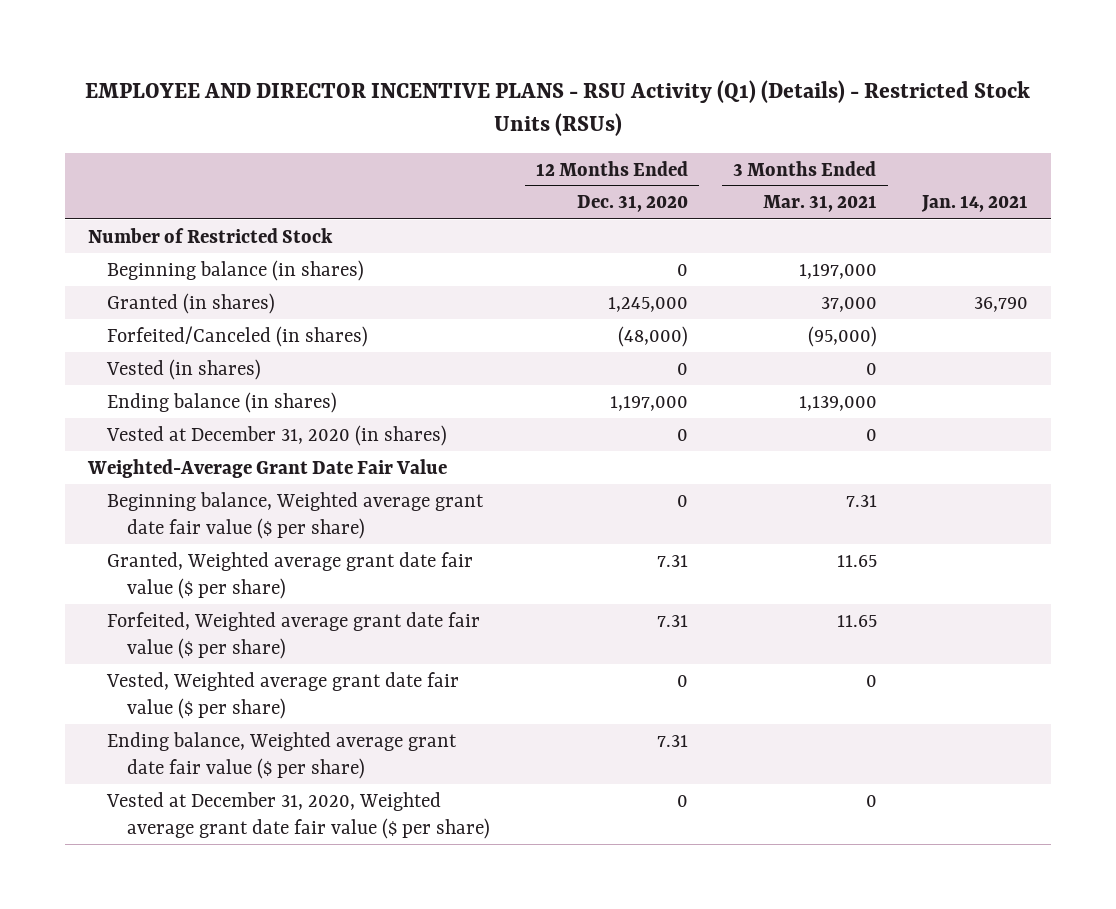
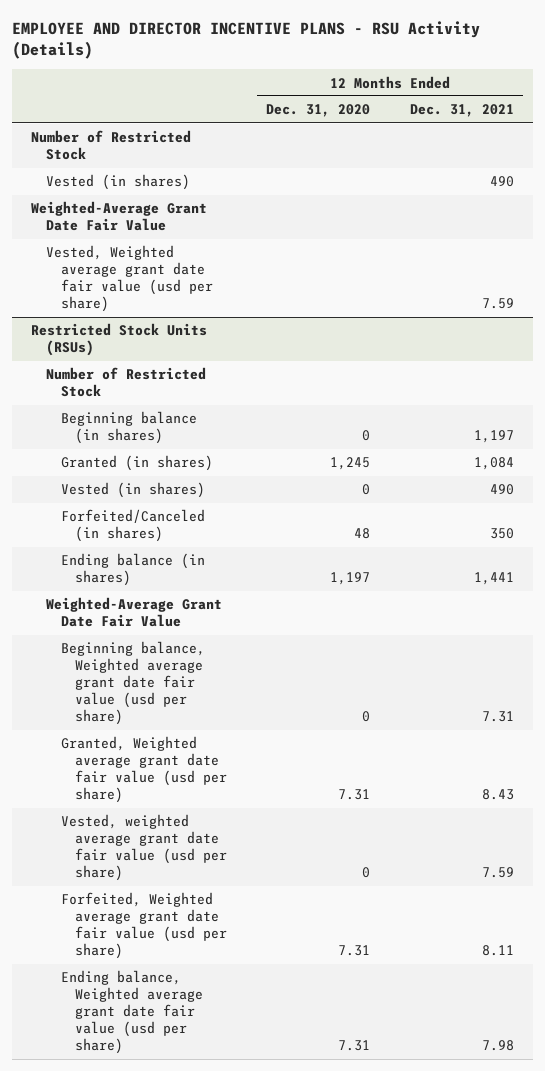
- EMPLOYEE AND DIRECTOR INCENTIVE PLANS - RSU Activity (Q1) (Details) - Restricted Stock Units (RSUs)
+ EMPLOYEE AND DIRECTOR INCENTIVE PLANS - RSU Activity (Details)
- | 12 Months Ended Dec. 31, 2020 | 3 Months Ended Mar. 31, 2021 | Jan. 14, 2021
+ | 12 Months Ended Dec. 31, 2020 | 12 Months Ended Dec. 31, 2021
+ Vested (in shares) | | 490
+ Weighted-Average Grant Date Fair Value
+ Vested, Weighted average grant date fair value (usd per share) | | 7.59
+ Restricted Stock Units (RSUs)
+ Number of Restricted Stock
- Granted (in shares) | 1,245,000 | 37,000 | 36,790
- Forfeited/Canceled (in shares) | (48,000) | (95,000) |
+ Granted (in shares) | 1,245 | 1,084
- Ending balance (in shares) | 1,197,000 | 1,139,000 |
- Vested at December 31, 2020 (in shares) | 0 | 0 |
+ Forfeited/Canceled (in shares) | 48 | 350
+ Ending balance (in shares) | 1,197 | 1,441
- Beginning balance, Weighted average grant date fair value ($ per share) | 0 | 7.31 |
- Granted, Weighted average grant date fair value ($ per share) | 7.31 | 11.65 |
- Forfeited, Weighted average grant date fair value ($ per share) | 7.31 | 11.65 |
- Vested, Weighted average grant date fair value ($ per share) | 0 | 0 |
- Ending balance, Weighted average grant date fair value ($ per share) | 7.31 | |
- Vested at December 31, 2020, Weighted average grant date fair value ($ per share) | 0 | 0 |
+ Beginning balance, Weighted average grant date fair value (usd per share) | 0 | 7.31
+ Granted, Weighted average grant date fair value (usd per share) | 7.31 | 8.43
+ Vested, weighted average grant date fair value (usd per share) | 0 | 7.59
+ Forfeited, Weighted average grant date fair value (usd per share) | 7.31 | 8.11
+ Ending balance, Weighted average grant date fair value (usd per share) | 7.31 | 7.98

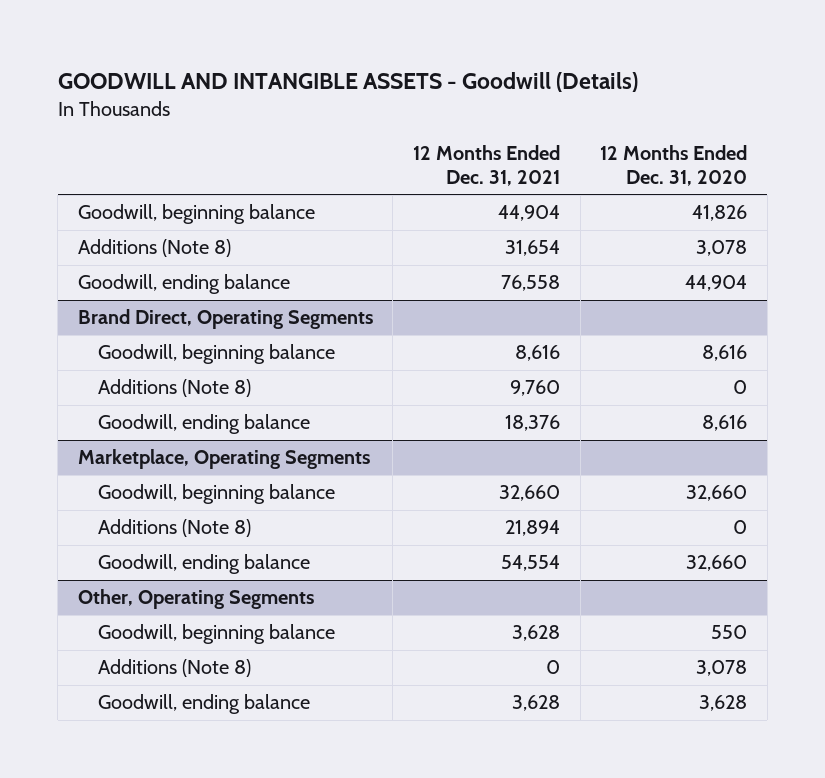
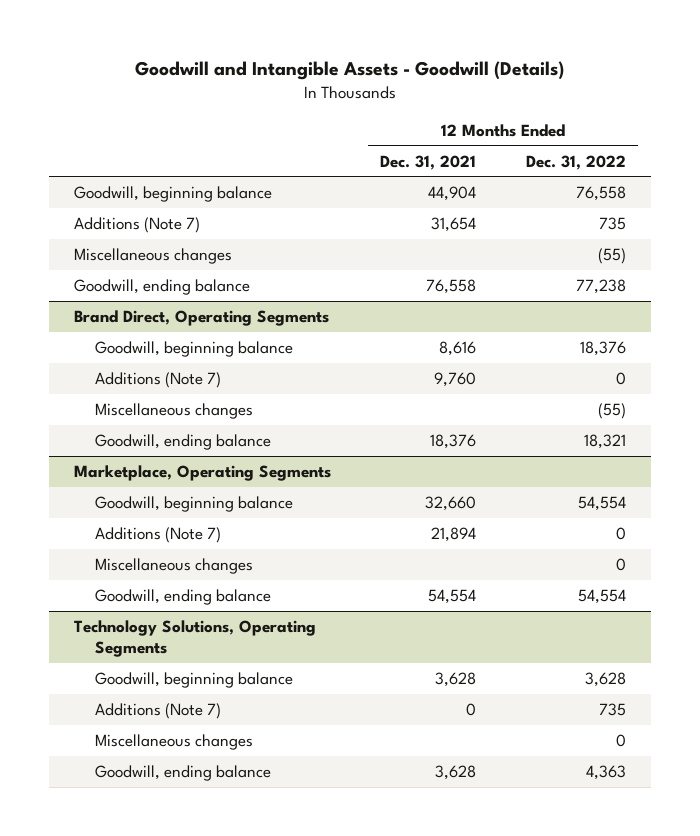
- GOODWILL AND INTANGIBLE ASSETS - Goodwill (Details)
+ Goodwill and Intangible Assets - Goodwill (Details)
- | 12 Months Ended Dec. 31, 2021 | 12 Months Ended Dec. 31, 2020
+ | 12 Months Ended Dec. 31, 2021 | 12 Months Ended Dec. 31, 2022
- Additions (Note 8) | 31,654 | 3,078
+ Additions (Note 7) | 31,654 | 735
+ Miscellaneous changes | | (55)
@ Brand Direct, Operating Segments
- Additions (Note 8) | 9,760 | 0
+ Additions (Note 7) | 9,760 | 0
+ Miscellaneous changes | | (55)
@ Marketplace, Operating Segments
- Additions (Note 8) | 21,894 | 0
+ Additions (Note 7) | 21,894 | 0
+ Miscellaneous changes | | 0
- Other, Operating Segments
+ Technology Solutions, Operating Segments
- Additions (Note 8) | 0 | 3,078
+ Additions (Note 7) | 0 | 735
+ Miscellaneous changes | | 0

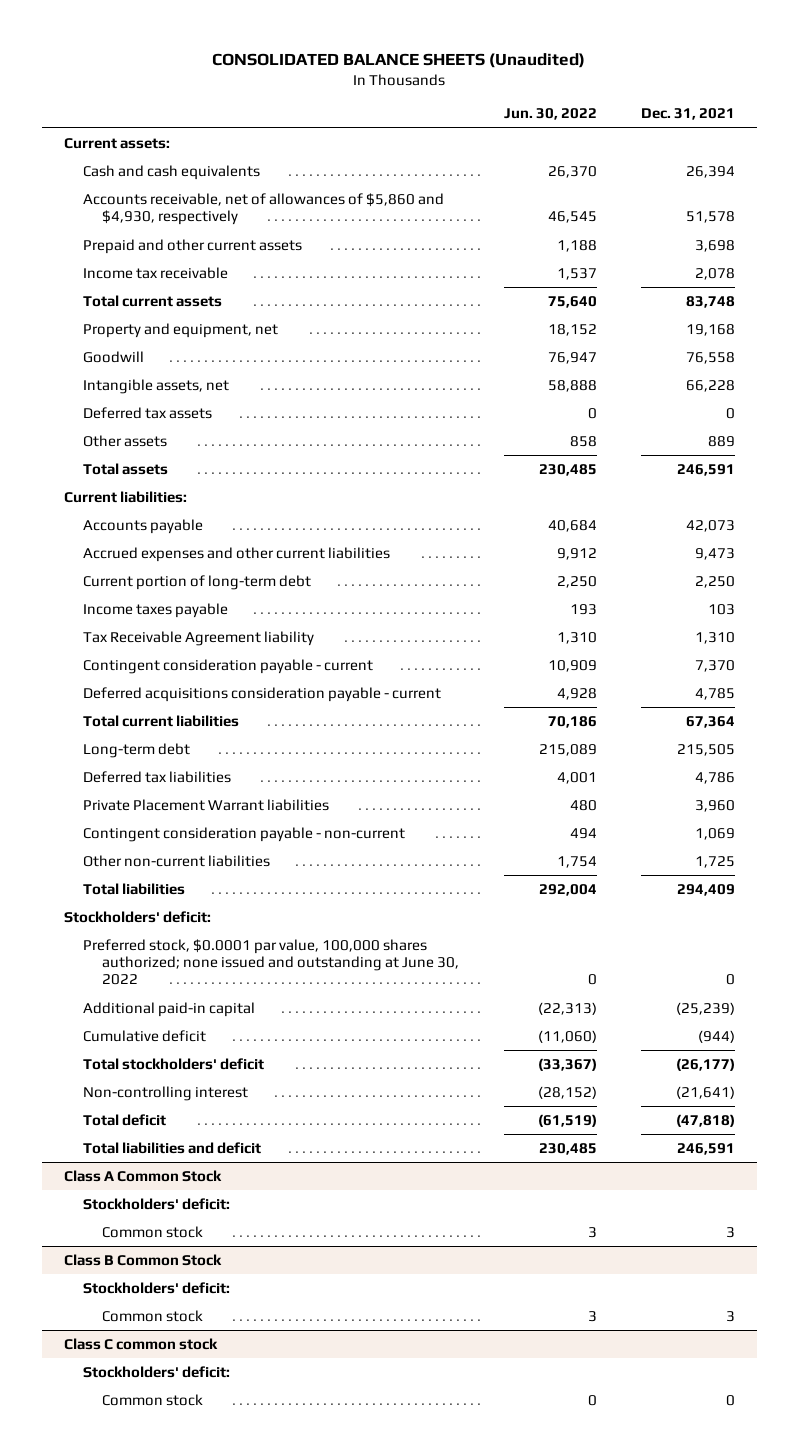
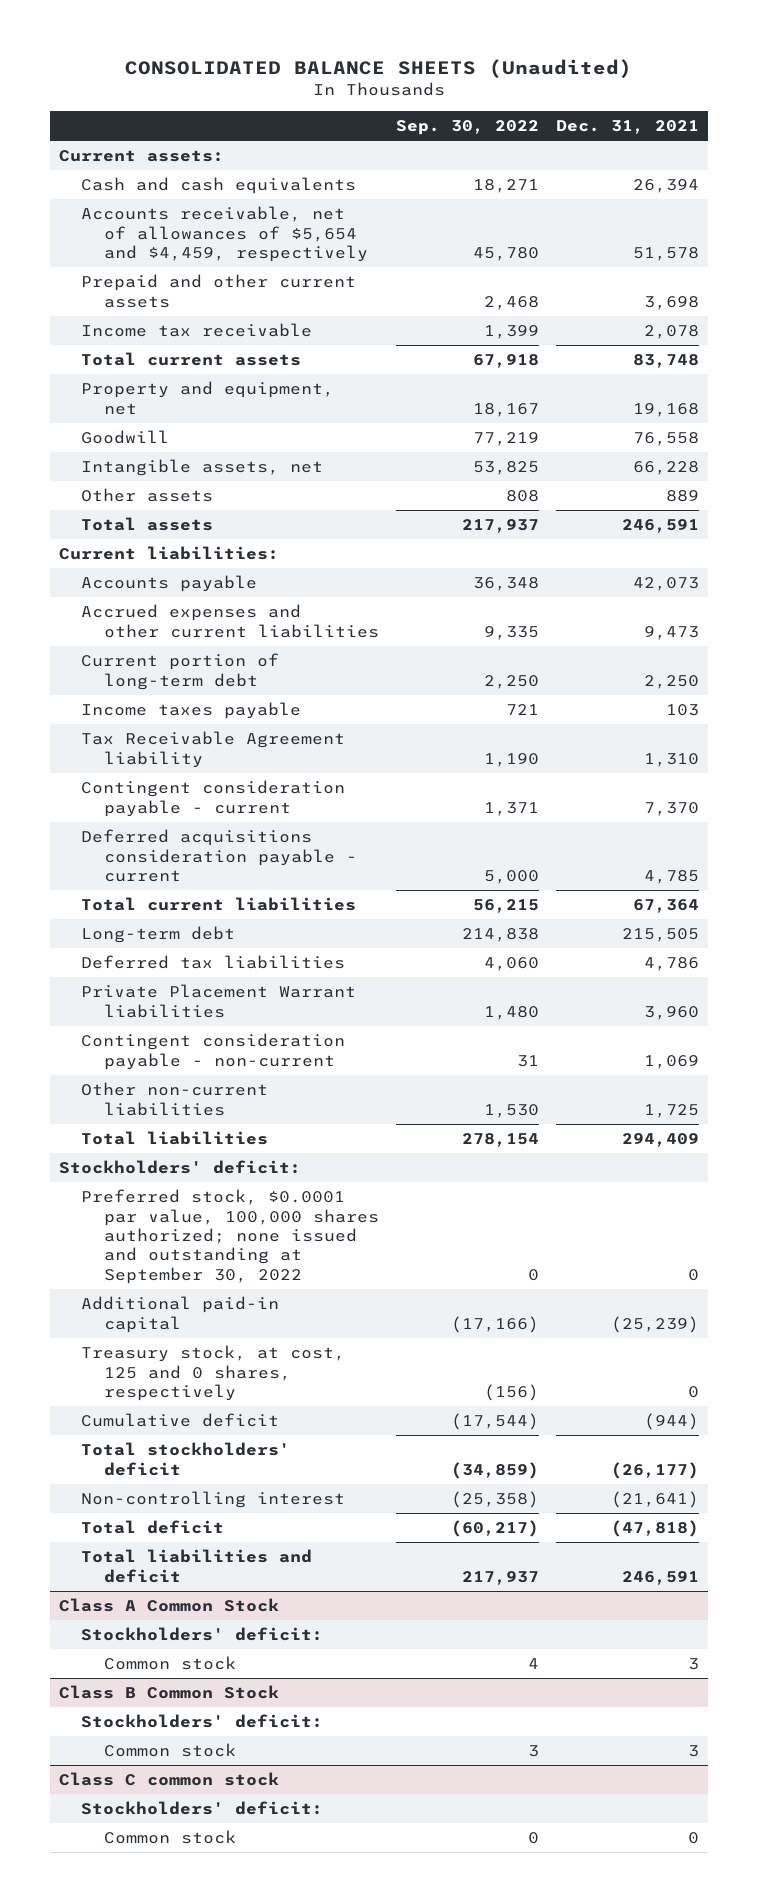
- | Jun. 30, 2022 | Dec. 31, 2021
+ | Sep. 30, 2022 | Dec. 31, 2021
- Accounts receivable, net of allowances of $5,860 and $4,930, respectively | 46,545 | 51,578
+ Accounts receivable, net of allowances of $5,654 and $4,459, respectively | 45,780 | 51,578
- Deferred tax assets | 0 | 0
- Preferred stock, $0.0001 par value, 100,000 shares authorized; none issued and outstanding at June 30, 2022 | 0 | 0
+ Preferred stock, $0.0001 par value, 100,000 shares authorized; none issued and outstanding at September 30, 2022 | 0 | 0
+ Treasury stock, at cost, 125 and 0 shares, respectively | (156) | 0

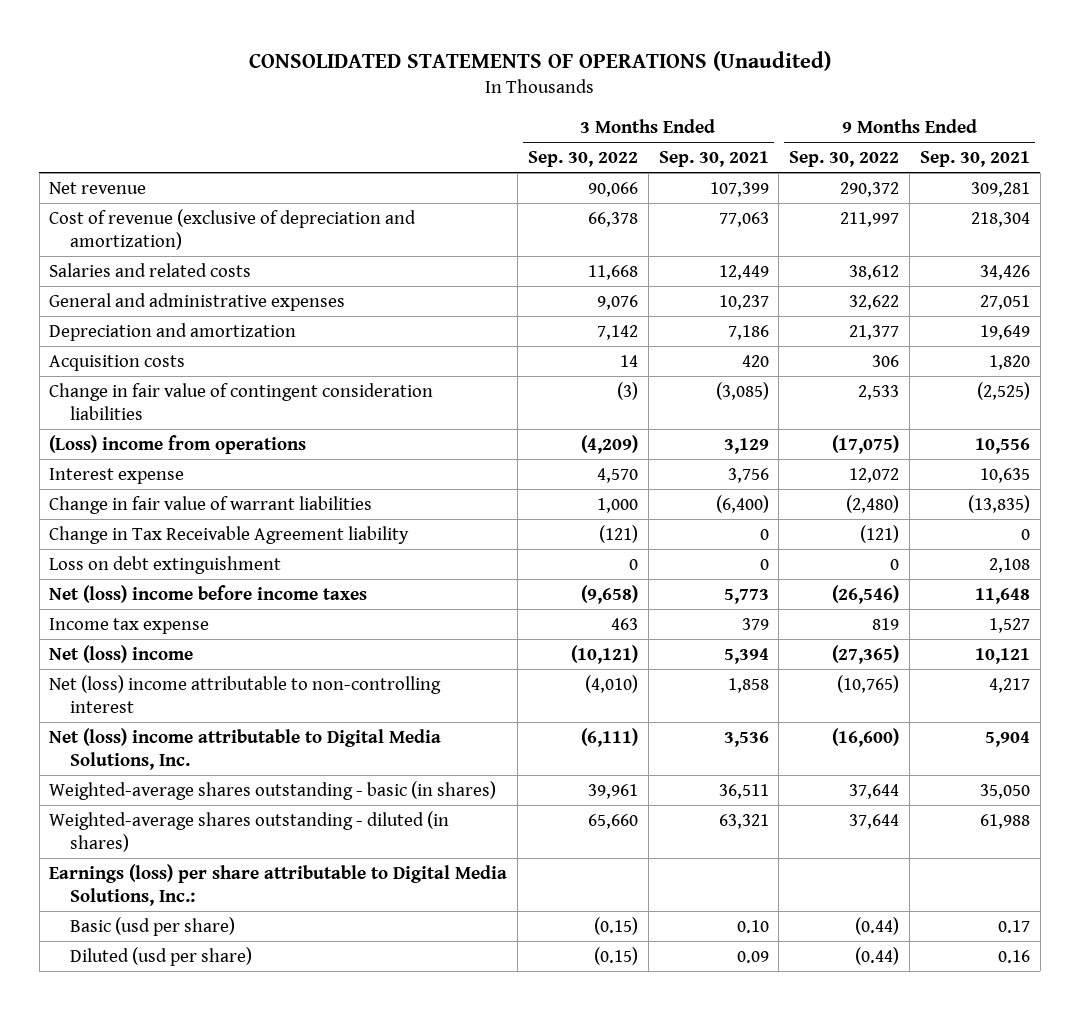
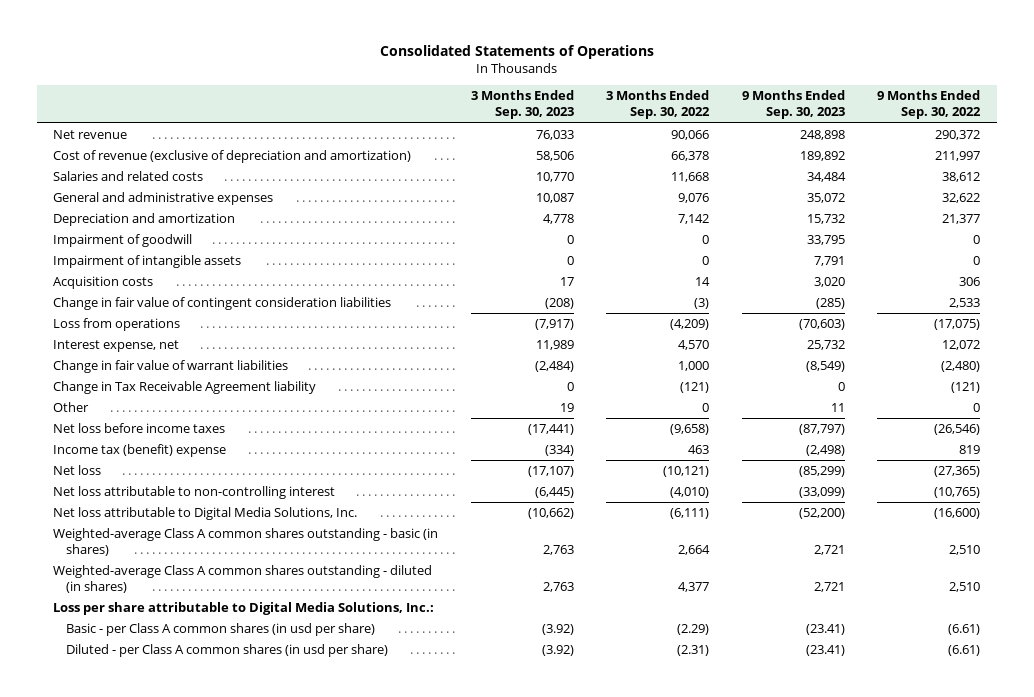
- CONSOLIDATED STATEMENTS OF OPERATIONS (Unaudited)
+ Consolidated Statements of Operations
- | 3 Months Ended Sep. 30, 2022 | 3 Months Ended Sep. 30, 2021 | 9 Months Ended Sep. 30, 2022 | 9 Months Ended Sep. 30, 2021
+ | 3 Months Ended Sep. 30, 2023 | 3 Months Ended Sep. 30, 2022 | 9 Months Ended Sep. 30, 2023 | 9 Months Ended Sep. 30, 2022
+ Impairment of goodwill | 0 | 0 | 33,795 | 0
+ Impairment of intangible assets | 0 | 0 | 7,791 | 0
- (Loss) income from operations | (4,209) | 3,129 | (17,075) | 10,556
- Interest expense | 4,570 | 3,756 | 12,072 | 10,635
+ Loss from operations | (7,917) | (4,209) | (70,603) | (17,075)
+ Interest expense, net | 11,989 | 4,570 | 25,732 | 12,072
- Loss on debt extinguishment | 0 | 0 | 0 | 2,108
- Net (loss) income before income taxes | (9,658) | 5,773 | (26,546) | 11,648
- Income tax expense | 463 | 379 | 819 | 1,527
- Net (loss) income | (10,121) | 5,394 | (27,365) | 10,121
- Net (loss) income attributable to non-controlling interest | (4,010) | 1,858 | (10,765) | 4,217
- Net (loss) income attributable to Digital Media Solutions, Inc. | (6,111) | 3,536 | (16,600) | 5,904
- Weighted-average shares outstanding - basic (in shares) | 39,961 | 36,511 | 37,644 | 35,050
- Weighted-average shares outstanding - diluted (in shares) | 65,660 | 63,321 | 37,644 | 61,988
- Earnings (loss) per share attributable to Digital Media Solutions, Inc.:
- Basic (usd per share) | (0.15) | 0.10 | (0.44) | 0.17
- Diluted (usd per share) | (0.15) | 0.09 | (0.44) | 0.16
+ Other | 19 | 0 | 11 | 0
+ Net loss before income taxes | (17,441) | (9,658) | (87,797) | (26,546)
+ Income tax (benefit) expense | (334) | 463 | (2,498) | 819
+ Net loss | (17,107) | (10,121) | (85,299) | (27,365)
+ Net loss attributable to non-controlling interest | (6,445) | (4,010) | (33,099) | (10,765)
+ Net loss attributable to Digital Media Solutions, Inc. | (10,662) | (6,111) | (52,200) | (16,600)
+ Weighted-average Class A common shares outstanding - basic (in shares) | 2,763 | 2,664 | 2,721 | 2,510
+ Weighted-average Class A common shares outstanding - diluted (in shares) | 2,763 | 4,377 | 2,721 | 2,510
+ Loss per share attributable to Digital Media Solutions, Inc.:
+ Basic - per Class A common shares (in usd per share) | (3.92) | (2.29) | (23.41) | (6.61)
+ Diluted - per Class A common shares (in usd per share) | (3.92) | (2.31) | (23.41) | (6.61)

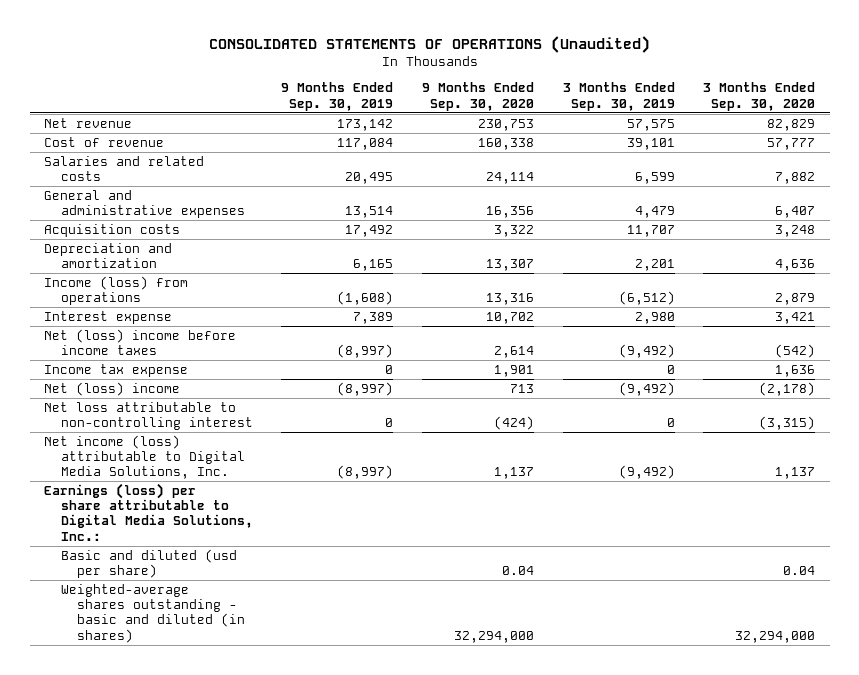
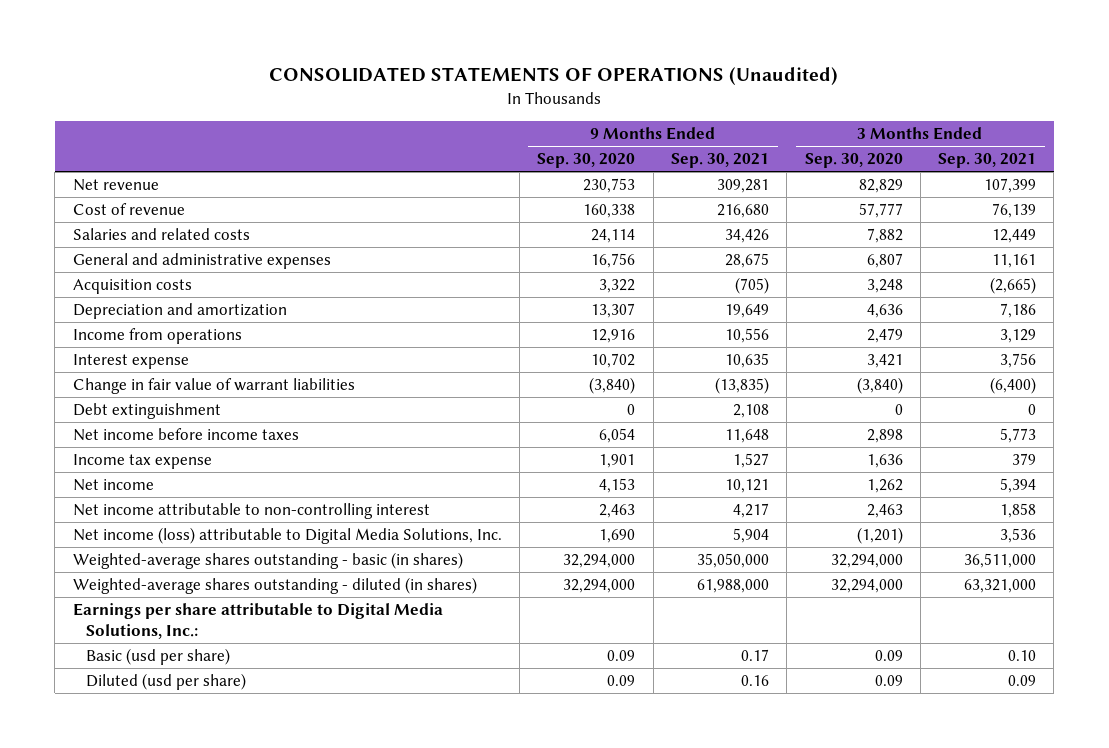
- | 9 Months Ended Sep. 30, 2019 | 9 Months Ended Sep. 30, 2020 | 3 Months Ended Sep. 30, 2019 | 3 Months Ended Sep. 30, 2020
+ | 9 Months Ended Sep. 30, 2020 | 9 Months Ended Sep. 30, 2021 | 3 Months Ended Sep. 30, 2020 | 3 Months Ended Sep. 30, 2021
- General and administrative expenses | 13,514 | 16,356 | 4,479 | 6,407
+ General and administrative expenses | 16,756 | 28,675 | 6,807 | 11,161
- Income (loss) from operations | (1,608) | 13,316 | (6,512) | 2,879
+ Income from operations | 12,916 | 10,556 | 2,479 | 3,129
- Net (loss) income before income taxes | (8,997) | 2,614 | (9,492) | (542)
+ Change in fair value of warrant liabilities | (3,840) | (13,835) | (3,840) | (6,400)
+ Debt extinguishment | 0 | 2,108 | 0 | 0
+ Net income before income taxes | 6,054 | 11,648 | 2,898 | 5,773
- Net (loss) income | (8,997) | 713 | (9,492) | (2,178)
- Net loss attributable to non-controlling interest | 0 | (424) | 0 | (3,315)
- Net income (loss) attributable to Digital Media Solutions, Inc. | (8,997) | 1,137 | (9,492) | 1,137
- Earnings (loss) per share attributable to Digital Media Solutions, Inc.:
- Basic and diluted (usd per share) | | 0.04 | | 0.04
- Weighted-average shares outstanding - basic and diluted (in shares) | | 32,294,000 | | 32,294,000
+ Net income | 4,153 | 10,121 | 1,262 | 5,394
+ Net income attributable to non-controlling interest | 2,463 | 4,217 | 2,463 | 1,858
+ Net income (loss) attributable to Digital Media Solutions, Inc. | 1,690 | 5,904 | (1,201) | 3,536
+ Weighted-average shares outstanding - basic (in shares) | 32,294,000 | 35,050,000 | 32,294,000 | 36,511,000
+ Weighted-average shares outstanding - diluted (in shares) | 32,294,000 | 61,988,000 | 32,294,000 | 63,321,000
+ Earnings per share attributable to Digital Media Solutions, Inc.:
+ Basic (usd per share) | 0.09 | 0.17 | 0.09 | 0.10
+ Diluted (usd per share) | 0.09 | 0.16 | 0.09 | 0.09

